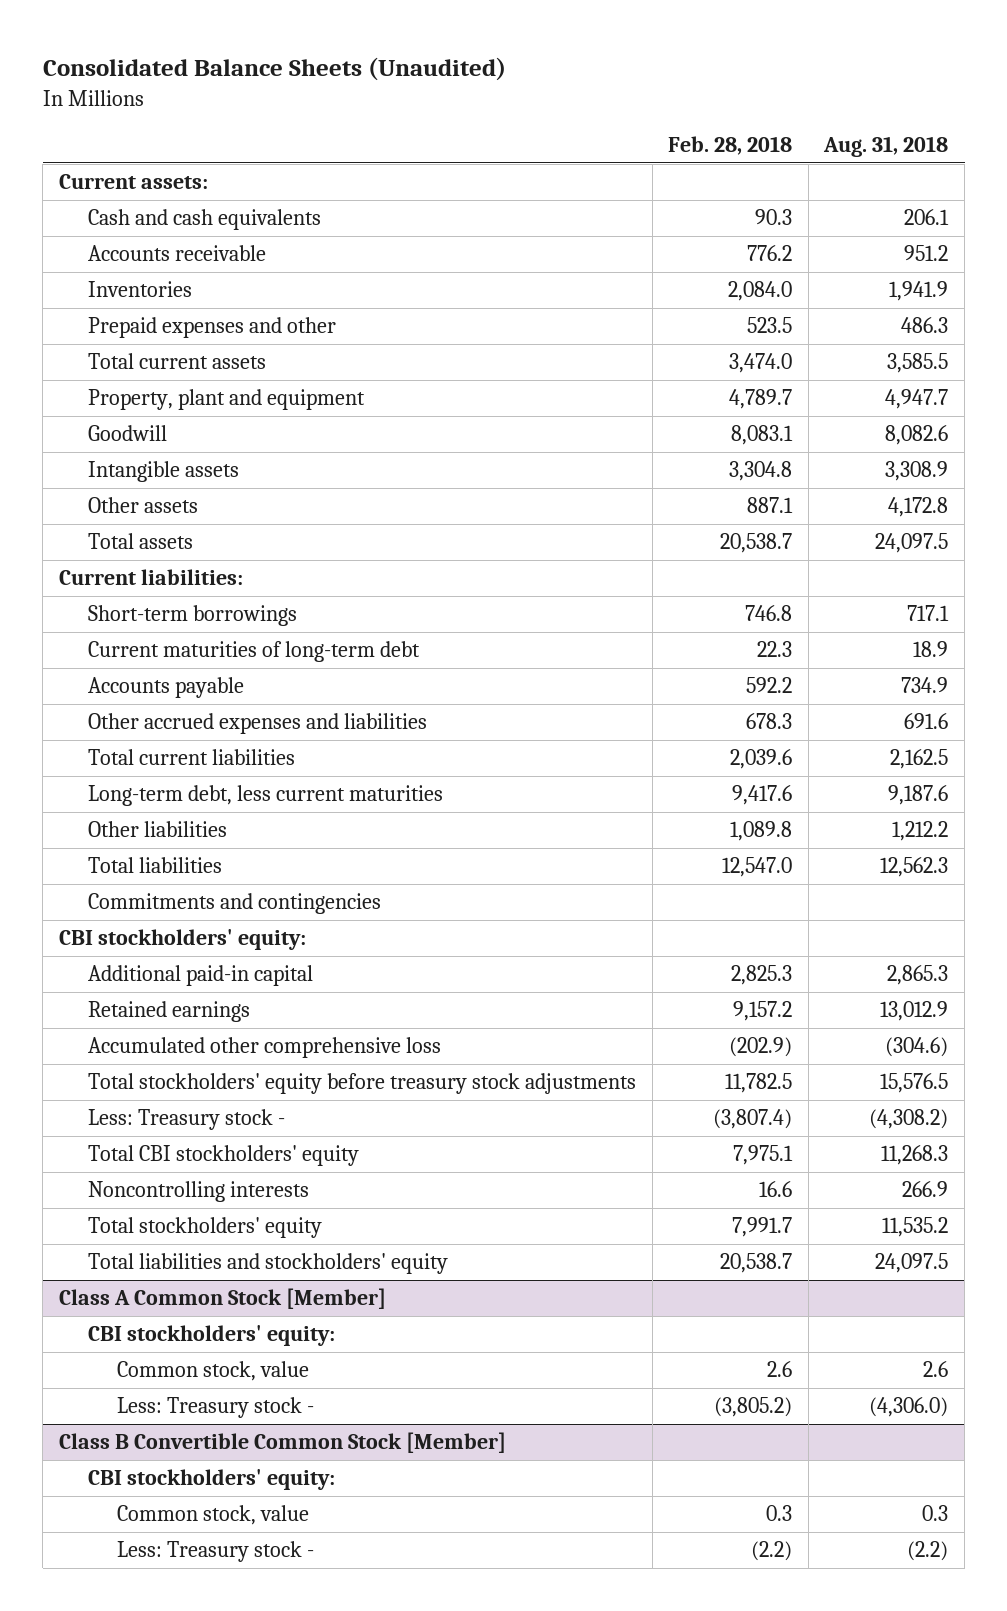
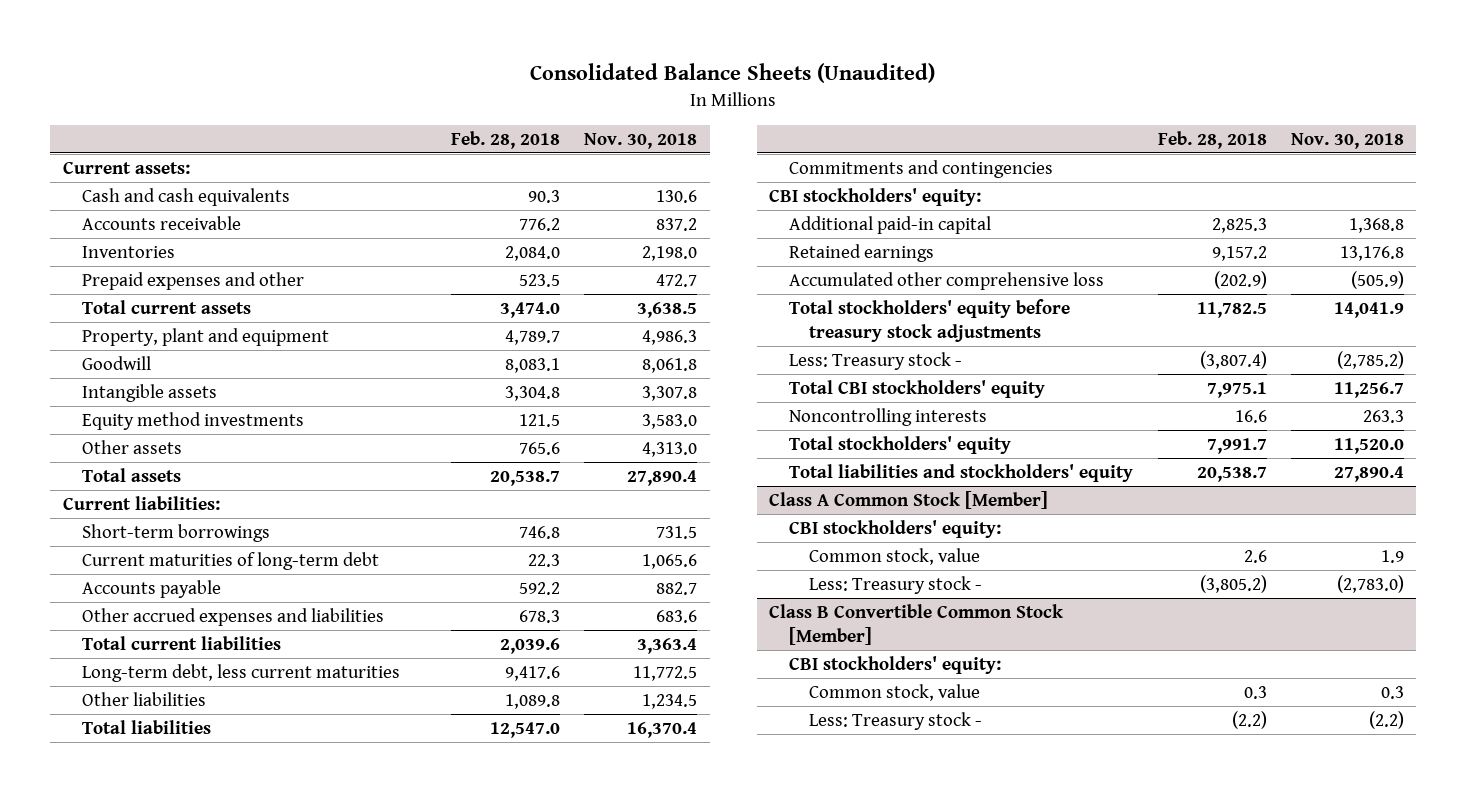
- | Feb. 28, 2018 | Aug. 31, 2018
+ | Feb. 28, 2018 | Nov. 30, 2018
- Other assets | 887.1 | 4,172.8
+ Equity method investments | 121.5 | 3,583.0
+ Other assets | 765.6 | 4,313.0

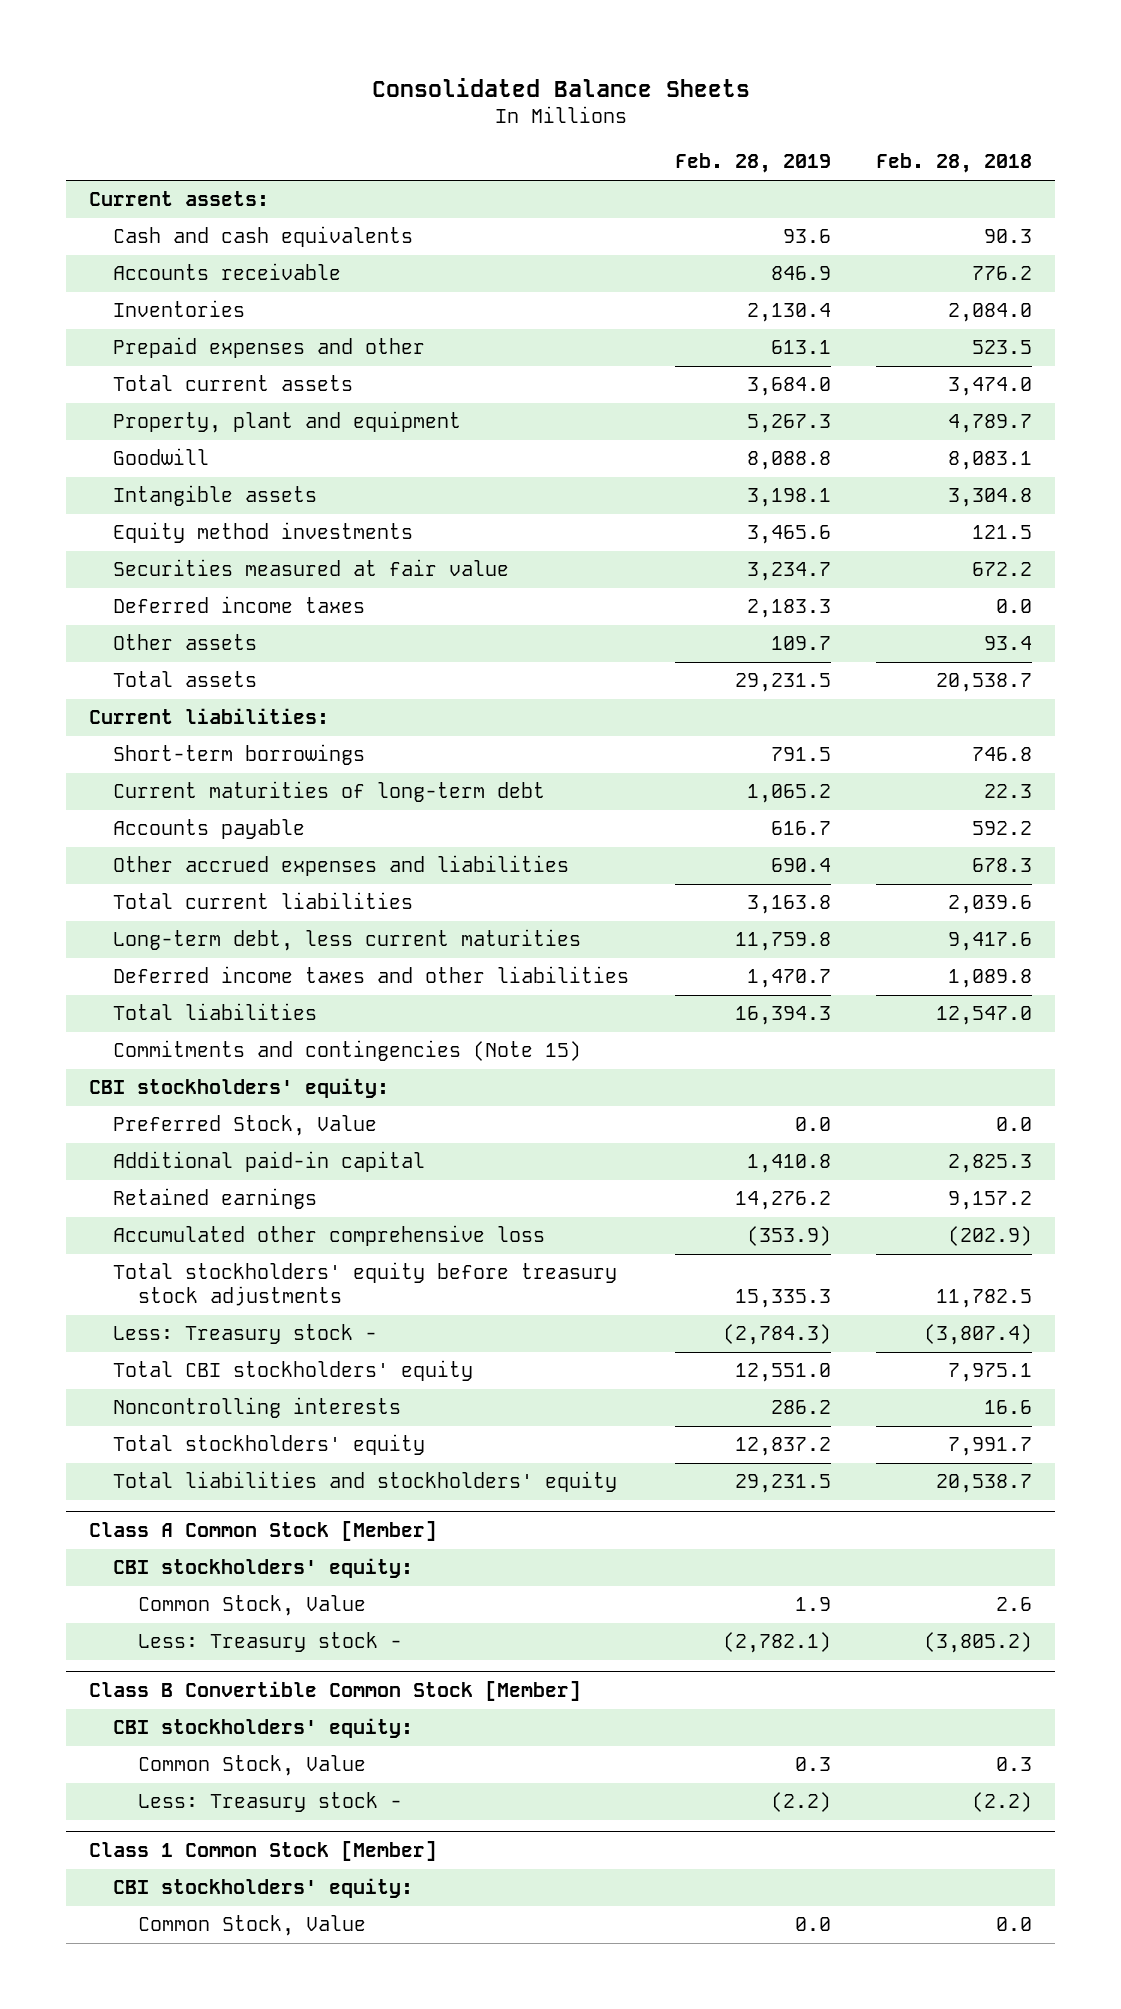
- Consolidated Balance Sheets (Unaudited)
+ Consolidated Balance Sheets
- | Feb. 28, 2018 | Nov. 30, 2018
+ | Feb. 28, 2019 | Feb. 28, 2018
- Other assets | 765.6 | 4,313.0
+ Securities measured at fair value | 3,234.7 | 672.2
+ Deferred income taxes | 2,183.3 | 0.0
+ Other assets | 109.7 | 93.4
- Other liabilities | 1,089.8 | 1,234.5
+ Deferred income taxes and other liabilities | 1,470.7 | 1,089.8
- Commitments and contingencies
+ Commitments and contingencies (Note 15)
+ Preferred Stock, Value | 0.0 | 0.0
@ Class A Common Stock [Member]
- Common stock, value | 2.6 | 1.9
+ Common Stock, Value | 1.9 | 2.6
@ Class B Convertible Common Stock [Member]
- Common stock, value | 0.3 | 0.3
+ Common Stock, Value | 0.3 | 0.3
+ Class 1 Common Stock [Member]
+ CBI stockholders' equity:
+ Common Stock, Value | 0.0 | 0.0

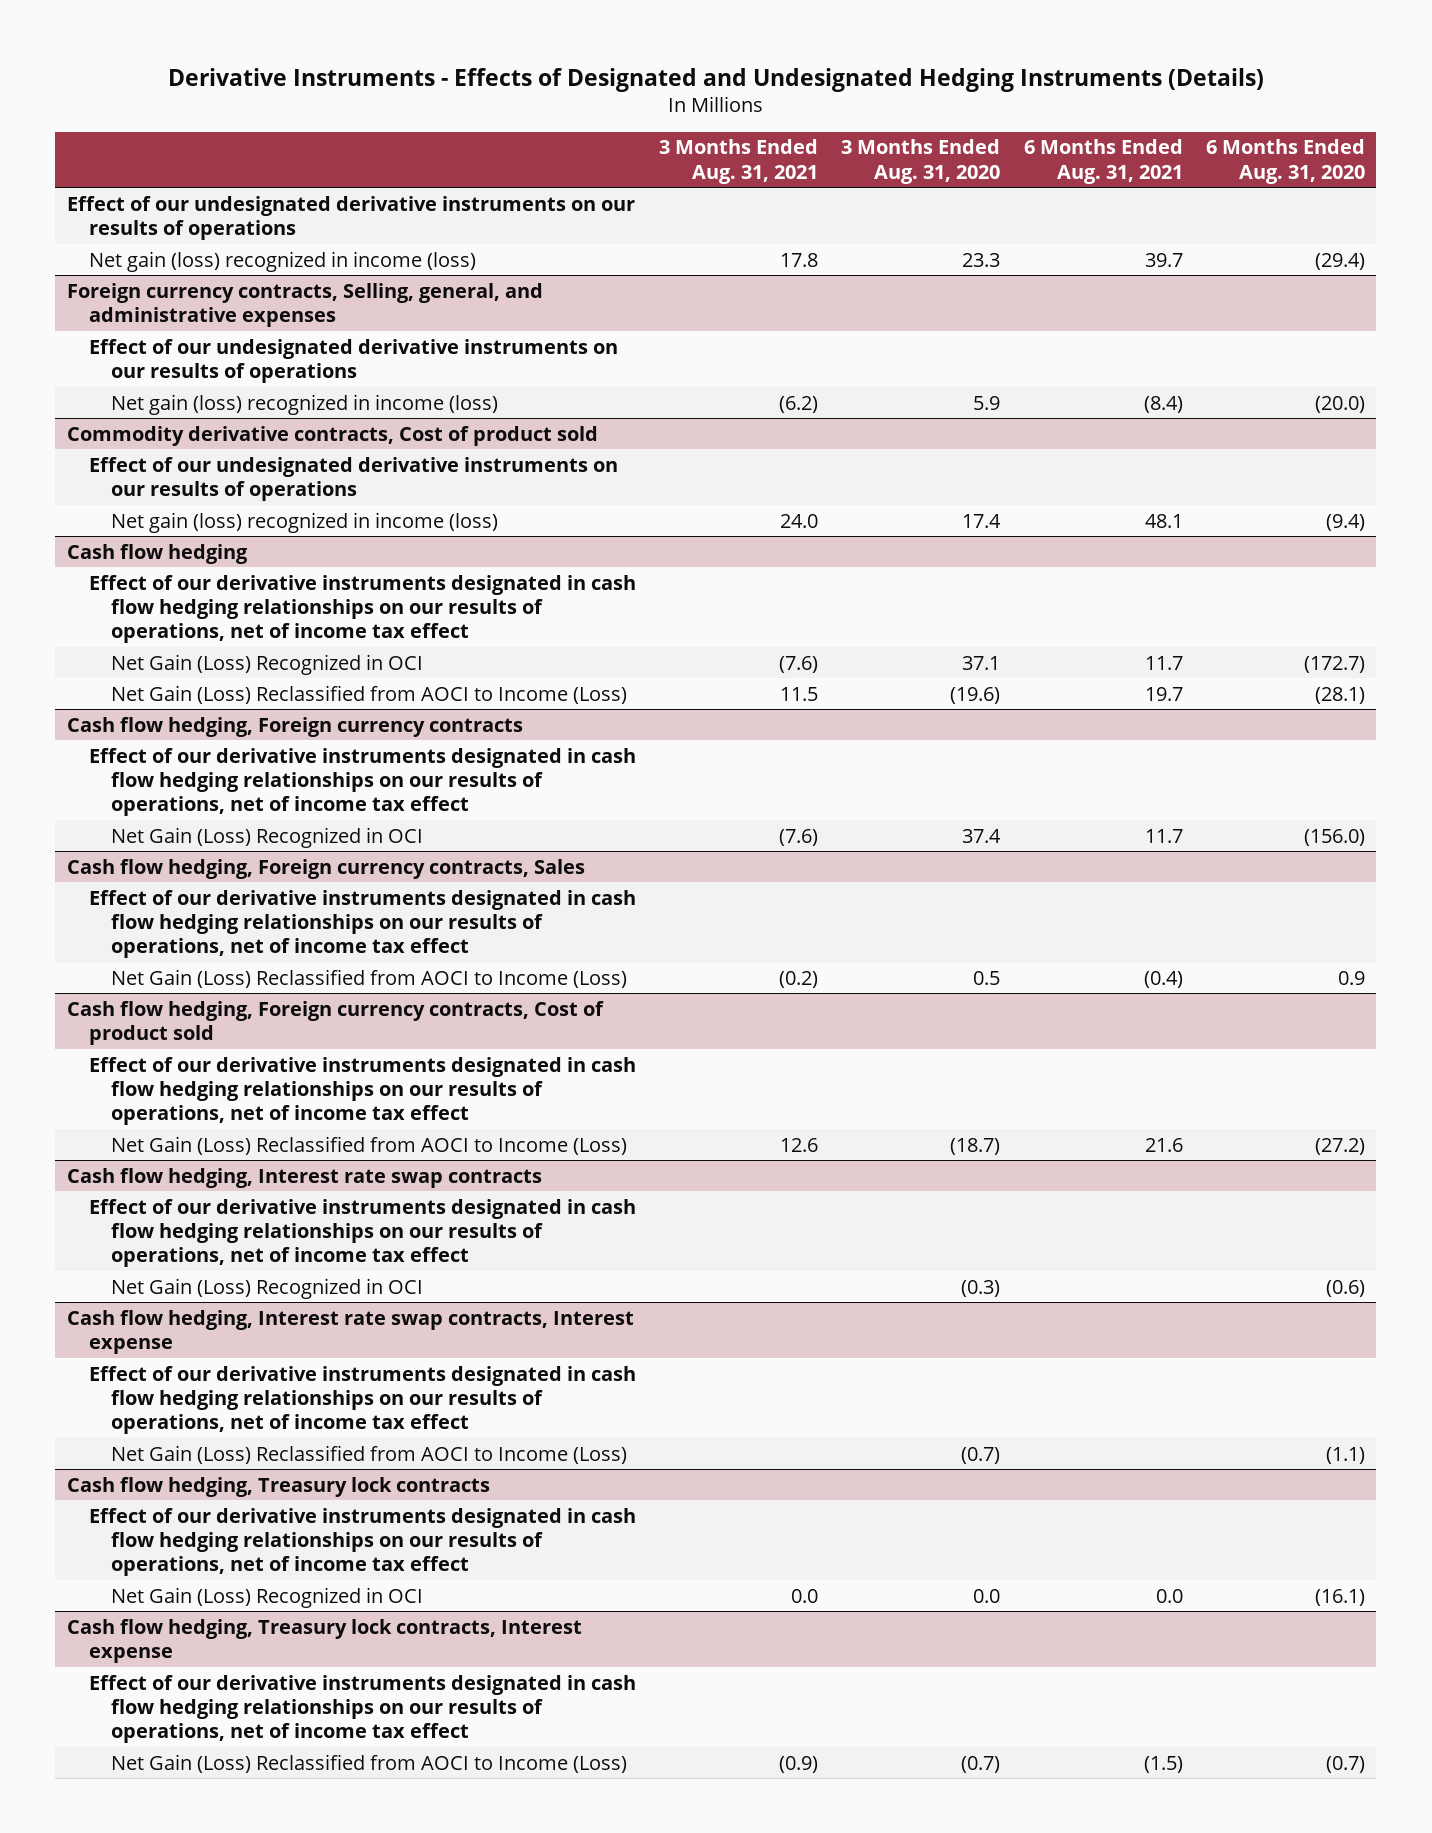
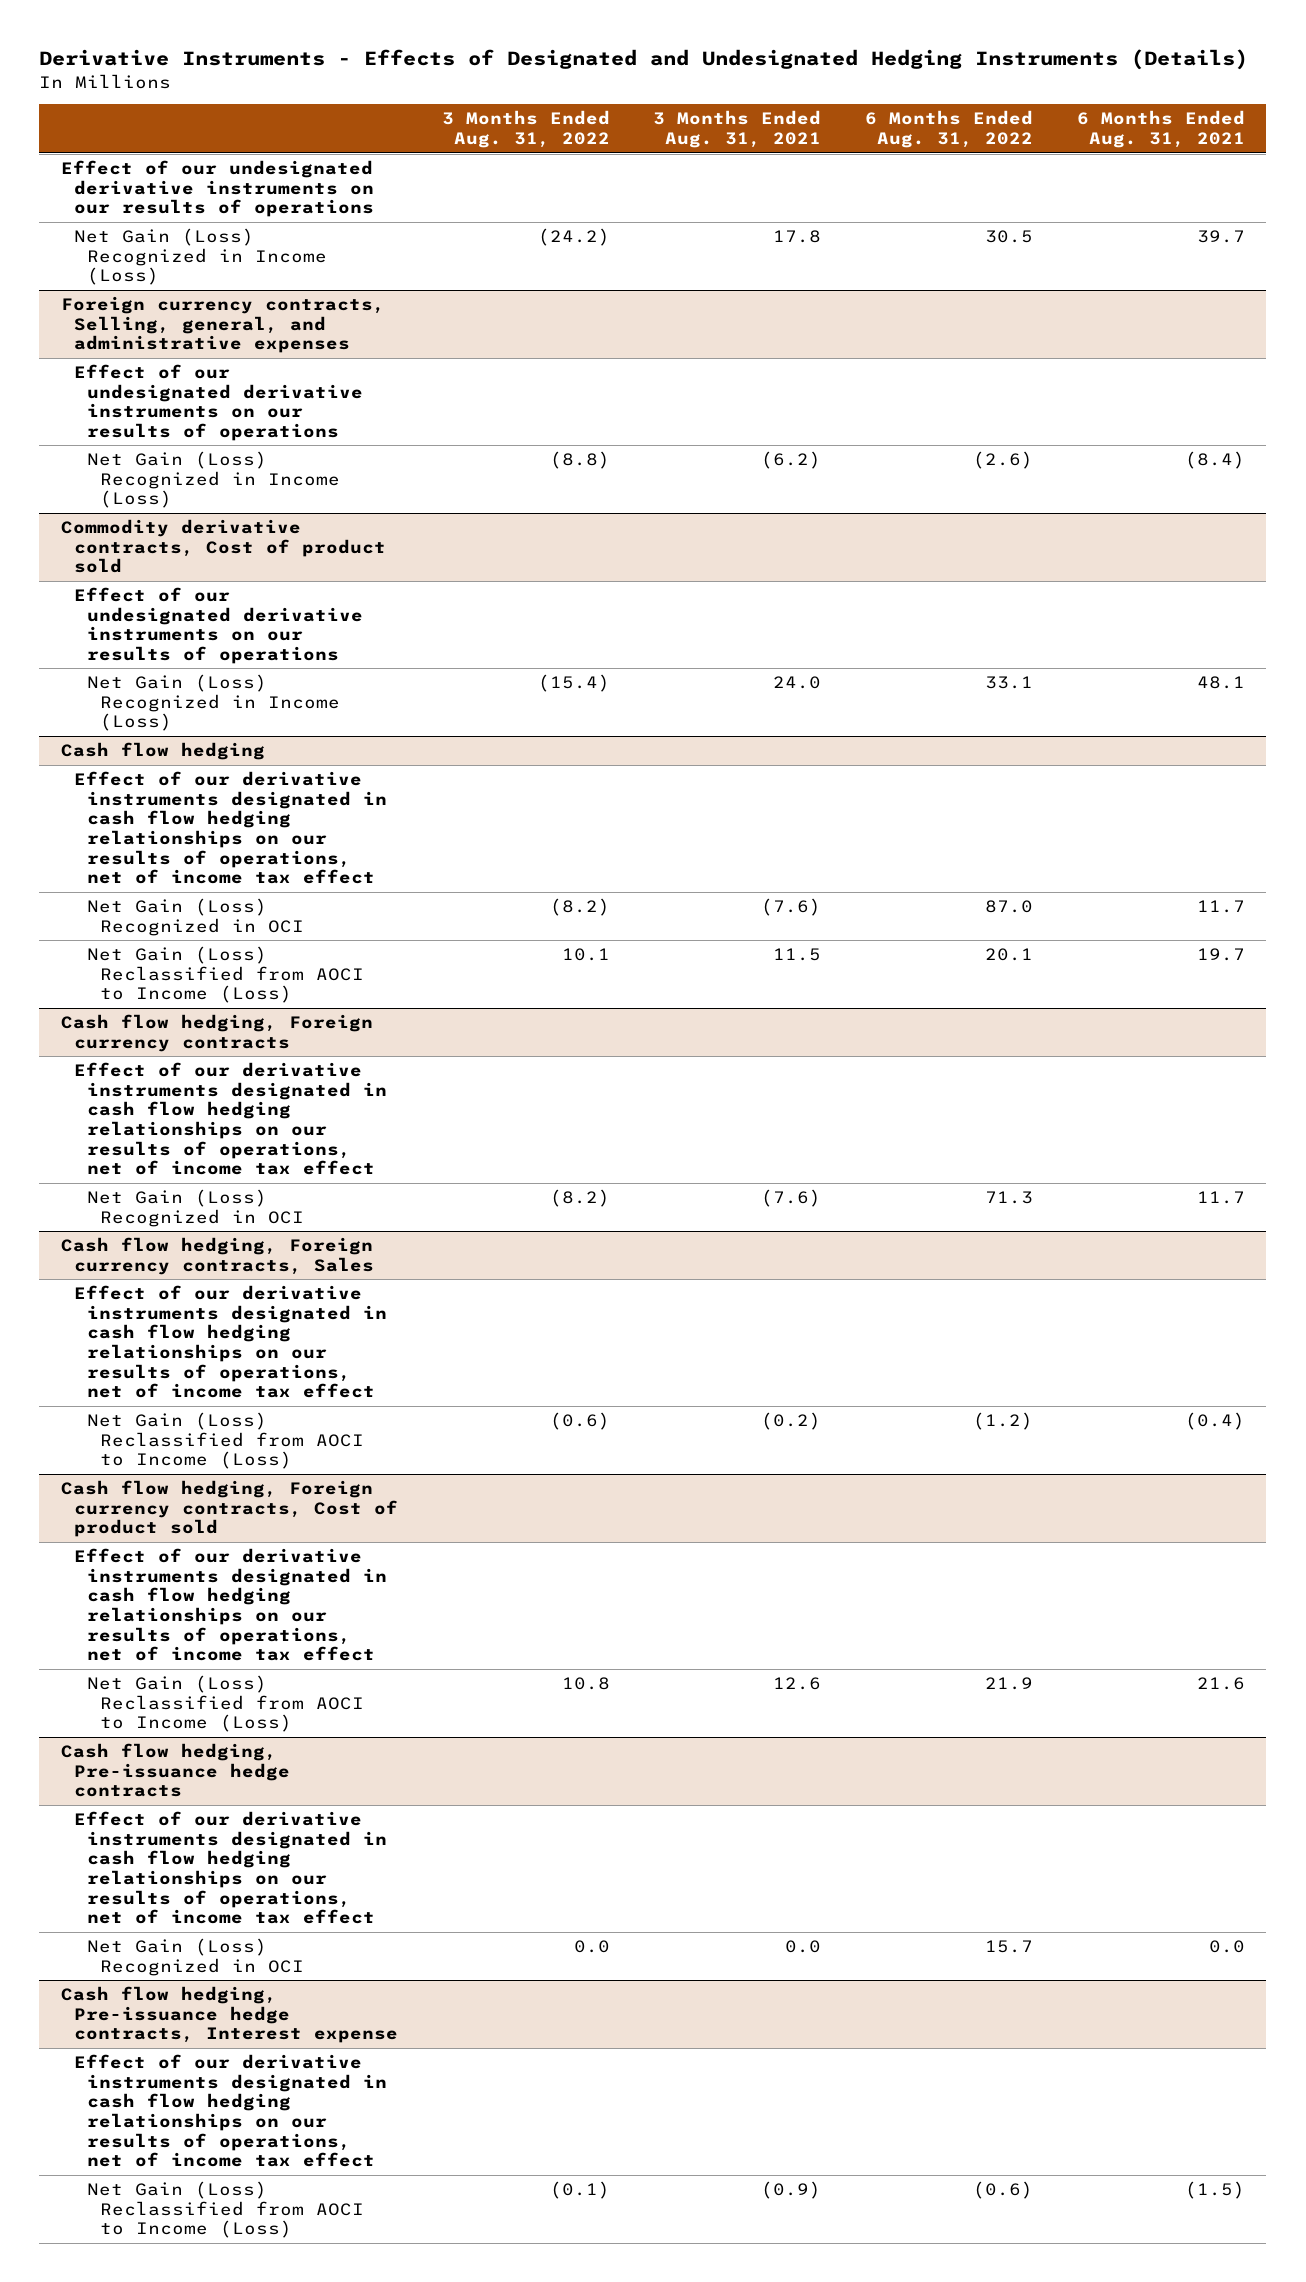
- | 3 Months Ended Aug. 31, 2021 | 3 Months Ended Aug. 31, 2020 | 6 Months Ended Aug. 31, 2021 | 6 Months Ended Aug. 31, 2020
+ | 3 Months Ended Aug. 31, 2022 | 3 Months Ended Aug. 31, 2021 | 6 Months Ended Aug. 31, 2022 | 6 Months Ended Aug. 31, 2021
- Net gain (loss) recognized in income (loss) | 17.8 | 23.3 | 39.7 | (29.4)
+ Net Gain (Loss) Recognized in Income (Loss) | (24.2) | 17.8 | 30.5 | 39.7
@ Foreign currency contracts, Selling, general, and administrative expenses
- Net gain (loss) recognized in income (loss) | (6.2) | 5.9 | (8.4) | (20.0)
+ Net Gain (Loss) Recognized in Income (Loss) | (8.8) | (6.2) | (2.6) | (8.4)
@ Commodity derivative contracts, Cost of product sold
- Net gain (loss) recognized in income (loss) | 24.0 | 17.4 | 48.1 | (9.4)
+ Net Gain (Loss) Recognized in Income (Loss) | (15.4) | 24.0 | 33.1 | 48.1
- Cash flow hedging, Interest rate swap contracts
- Effect of our derivative instruments designated in cash flow hedging relationships on our results of operations, net of income tax effect
- Net Gain (Loss) Recognized in OCI | | (0.3) | | (0.6)
- Cash flow hedging, Interest rate swap contracts, Interest expense
- Effect of our derivative instruments designated in cash flow hedging relationships on our results of operations, net of income tax effect
- Net Gain (Loss) Reclassified from AOCI to Income (Loss) | | (0.7) | | (1.1)
- Cash flow hedging, Treasury lock contracts
+ Cash flow hedging, Pre-issuance hedge contracts
- Cash flow hedging, Treasury lock contracts, Interest expense
+ Cash flow hedging, Pre-issuance hedge contracts, Interest expense

